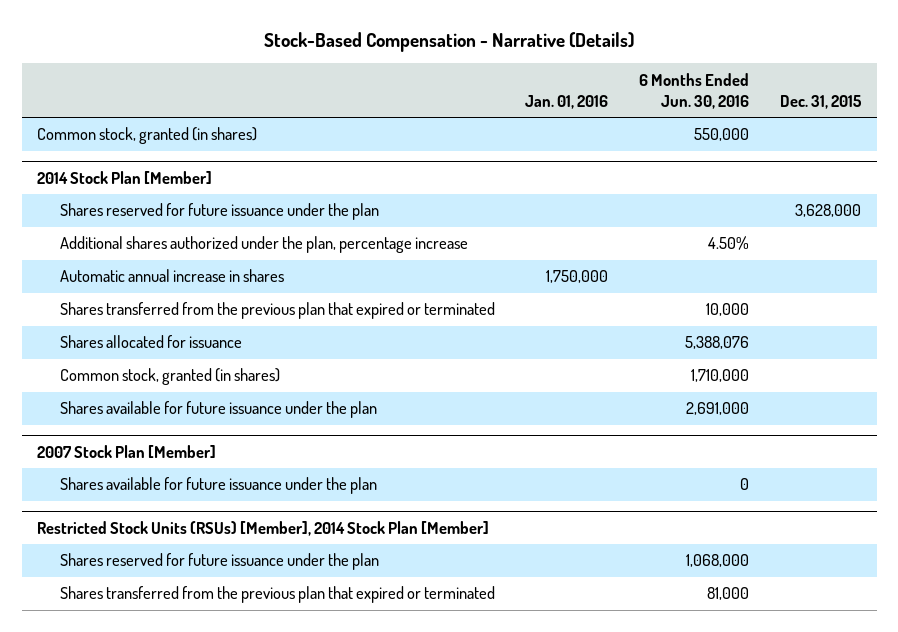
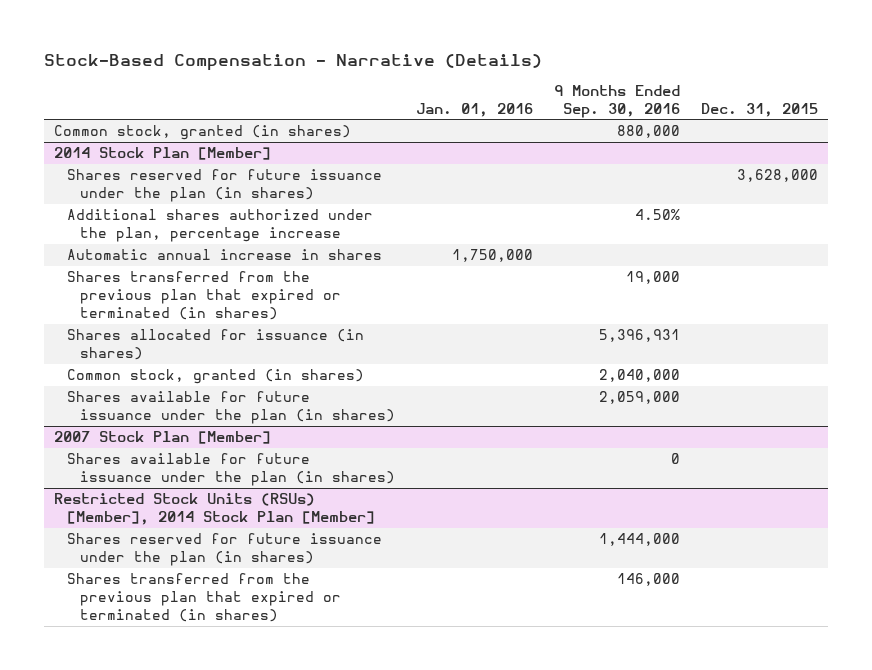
- | Jan. 01, 2016 | 6 Months Ended Jun. 30, 2016 | Dec. 31, 2015
+ | Jan. 01, 2016 | 9 Months Ended Sep. 30, 2016 | Dec. 31, 2015
@ 2014 Stock Plan [Member]
- Shares reserved for future issuance under the plan | | | 3,628,000
+ Shares reserved for future issuance under the plan (in shares) | | | 3,628,000
- Shares transferred from the previous plan that expired or terminated | | 10,000 |
- Shares allocated for issuance | | 5,388,076 |
+ Shares transferred from the previous plan that expired or terminated (in shares) | | 19,000 |
+ Shares allocated for issuance (in shares) | | 5,396,931 |
- Shares available for future issuance under the plan | | 2,691,000 |
+ Shares available for future issuance under the plan (in shares) | | 2,059,000 |
@ 2007 Stock Plan [Member]
- Shares available for future issuance under the plan | | 0 |
+ Shares available for future issuance under the plan (in shares) | | 0 |
@ Restricted Stock Units (RSUs) [Member], 2014 Stock Plan [Member]
- Shares reserved for future issuance under the plan | | 1,068,000 |
- Shares transferred from the previous plan that expired or terminated | | 81,000 |
+ Shares reserved for future issuance under the plan (in shares) | | 1,444,000 |
+ Shares transferred from the previous plan that expired or terminated (in shares) | | 146,000 |

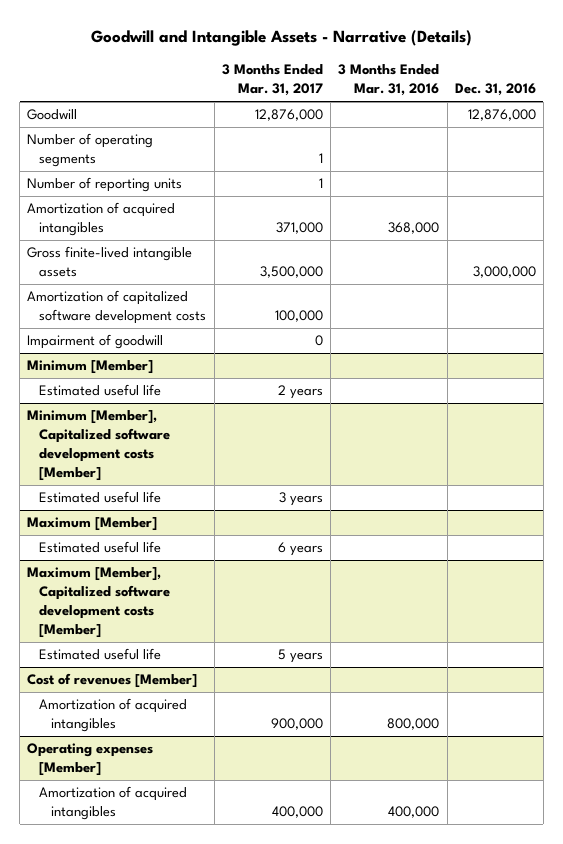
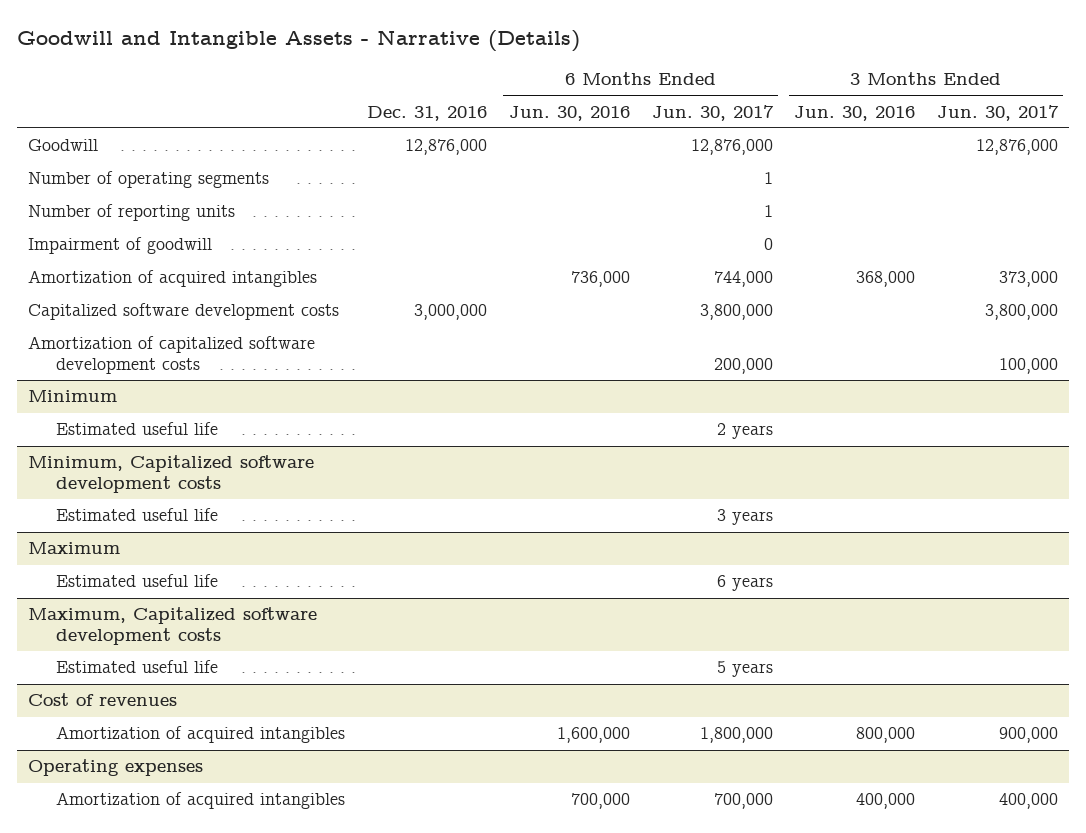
- | 3 Months Ended Mar. 31, 2017 | 3 Months Ended Mar. 31, 2016 | Dec. 31, 2016
+ | Dec. 31, 2016 | 6 Months Ended Jun. 30, 2016 | 6 Months Ended Jun. 30, 2017 | 3 Months Ended Jun. 30, 2016 | 3 Months Ended Jun. 30, 2017
moved up: Impairment of goodwill | | | 0 | |
- Gross finite-lived intangible assets | 3,500,000 | | 3,000,000
+ Capitalized software development costs | 3,000,000 | | 3,800,000 | | 3,800,000
- Minimum [Member]
+ Minimum
- Minimum [Member], Capitalized software development costs [Member]
+ Minimum, Capitalized software development costs
- Maximum [Member]
+ Maximum
- Maximum [Member], Capitalized software development costs [Member]
+ Maximum, Capitalized software development costs
- Cost of revenues [Member]
+ Cost of revenues
- Operating expenses [Member]
+ Operating expenses

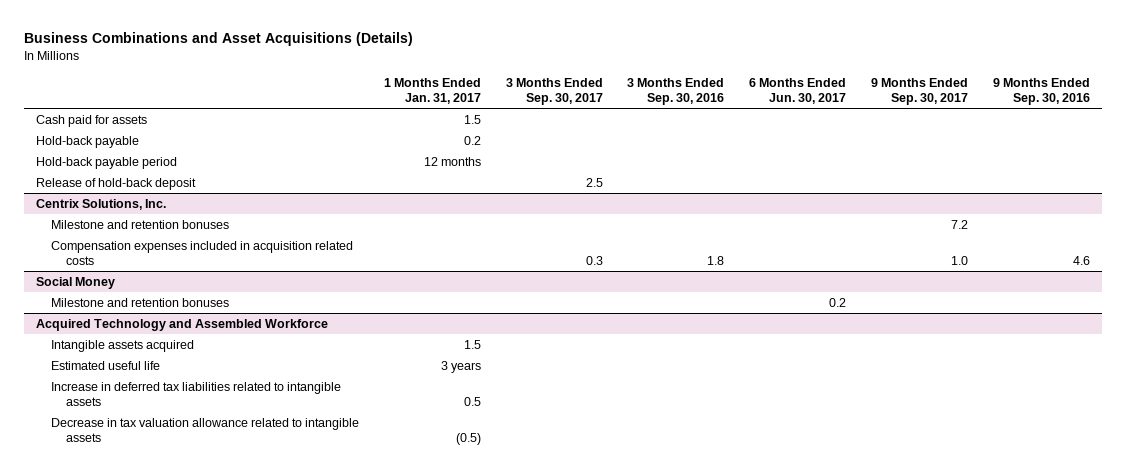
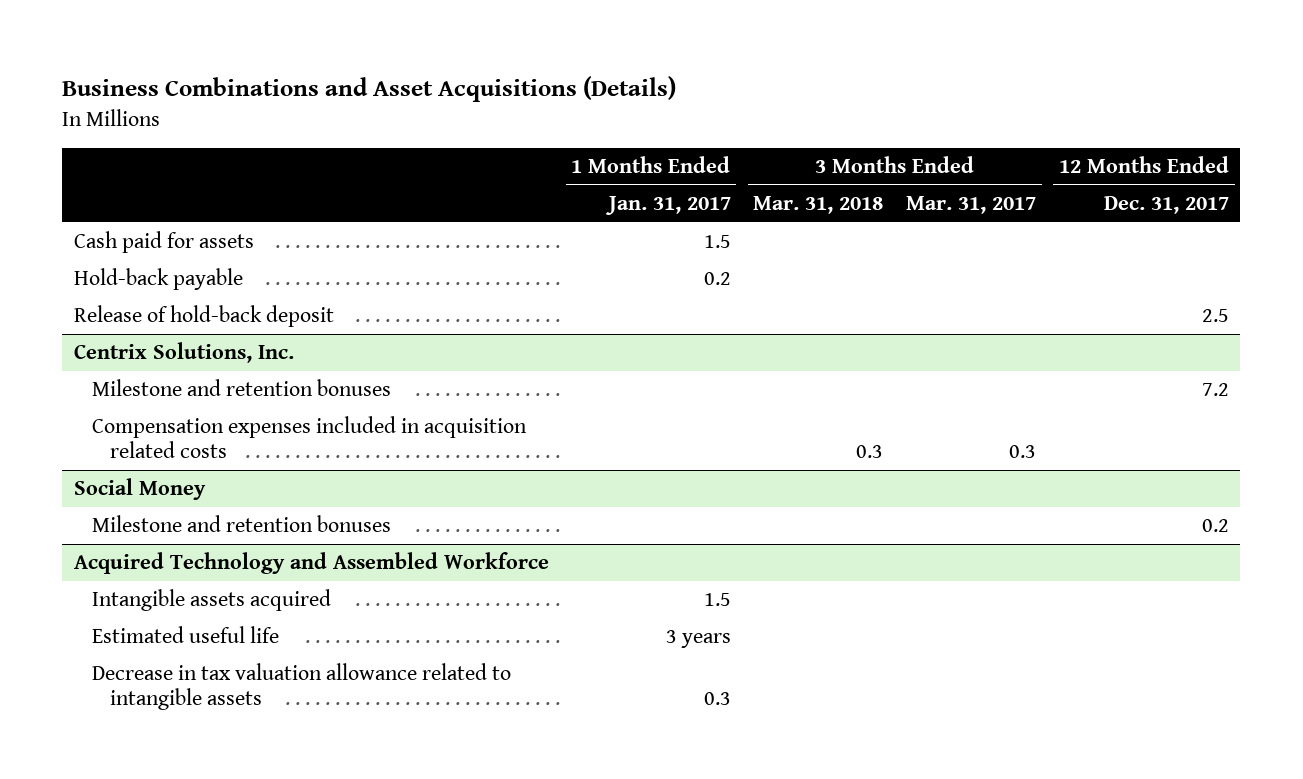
- | 1 Months Ended Jan. 31, 2017 | 3 Months Ended Sep. 30, 2017 | 3 Months Ended Sep. 30, 2016 | 6 Months Ended Jun. 30, 2017 | 9 Months Ended Sep. 30, 2017 | 9 Months Ended Sep. 30, 2016
+ | 1 Months Ended Jan. 31, 2017 | 3 Months Ended Mar. 31, 2018 | 3 Months Ended Mar. 31, 2017 | 12 Months Ended Dec. 31, 2017
- Hold-back payable period | 12 months | | | | |
@ Acquired Technology and Assembled Workforce
- Increase in deferred tax liabilities related to intangible assets | 0.5 | | | | |
- Decrease in tax valuation allowance related to intangible assets | (0.5) | | | | |
+ Decrease in tax valuation allowance related to intangible assets | 0.3 | | |

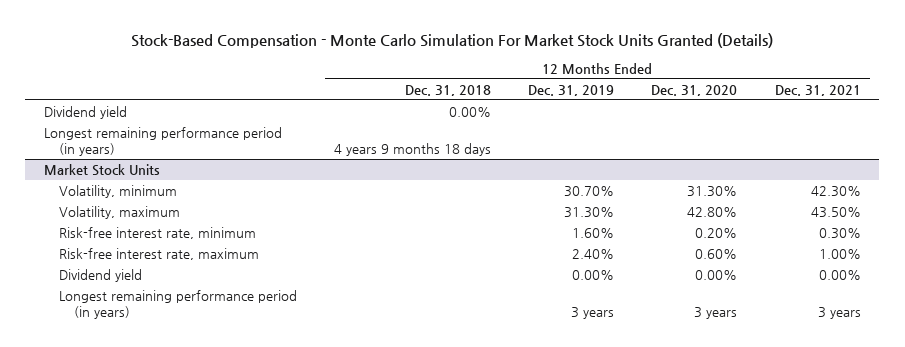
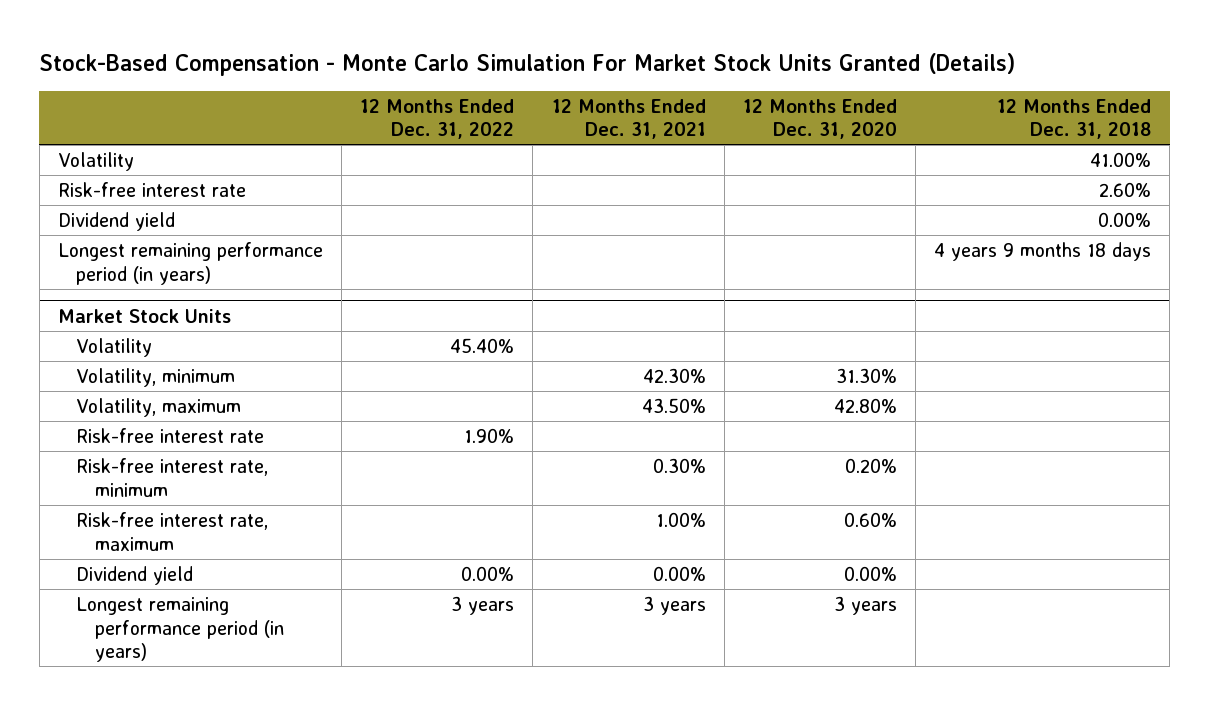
- | 12 Months Ended Dec. 31, 2018 | 12 Months Ended Dec. 31, 2019 | 12 Months Ended Dec. 31, 2020 | 12 Months Ended Dec. 31, 2021
+ | 12 Months Ended Dec. 31, 2022 | 12 Months Ended Dec. 31, 2021 | 12 Months Ended Dec. 31, 2020 | 12 Months Ended Dec. 31, 2018
+ Volatility | | | | 41.00%
+ Risk-free interest rate | | | | 2.60%
@ Market Stock Units
+ Volatility | 45.40% | | |
+ Risk-free interest rate | 1.90% | | |

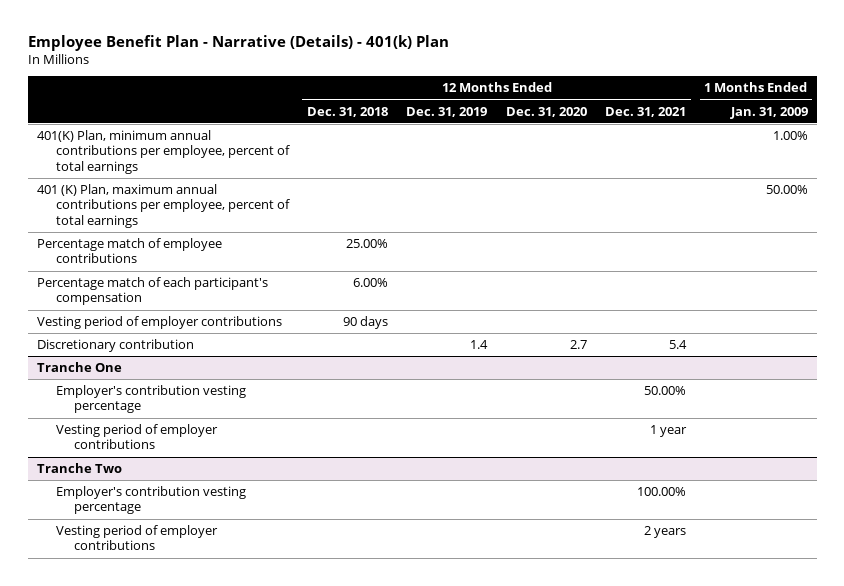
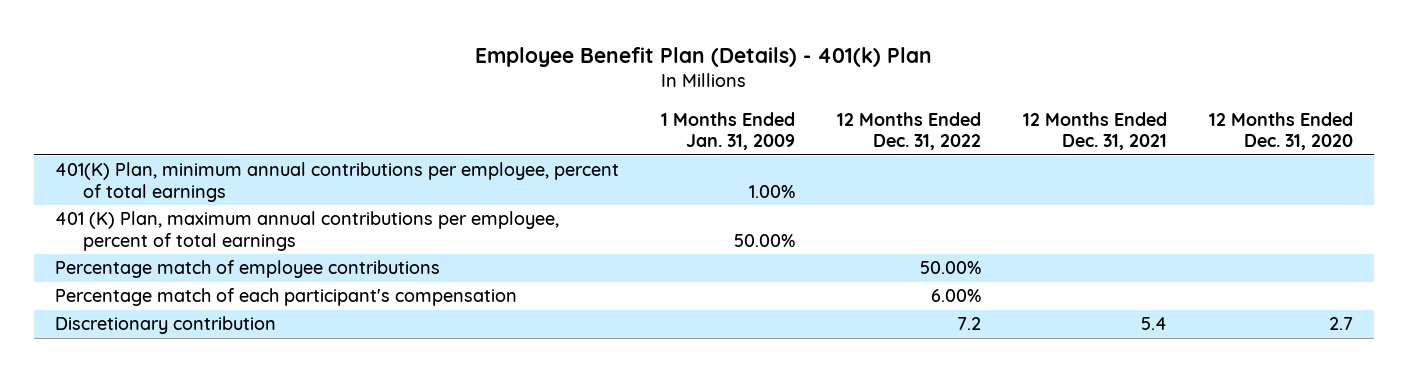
- Employee Benefit Plan - Narrative (Details) - 401(k) Plan
+ Employee Benefit Plan (Details) - 401(k) Plan
- | 12 Months Ended Dec. 31, 2018 | 12 Months Ended Dec. 31, 2019 | 12 Months Ended Dec. 31, 2020 | 12 Months Ended Dec. 31, 2021 | 1 Months Ended Jan. 31, 2009
+ | 1 Months Ended Jan. 31, 2009 | 12 Months Ended Dec. 31, 2022 | 12 Months Ended Dec. 31, 2021 | 12 Months Ended Dec. 31, 2020
- Vesting period of employer contributions | 90 days | | | |
- Tranche One
- Employer's contribution vesting percentage | | | | 50.00% |
- Vesting period of employer contributions | | | | 1 year |
- Tranche Two
- Employer's contribution vesting percentage | | | | 100.00% |
- Vesting period of employer contributions | | | | 2 years |

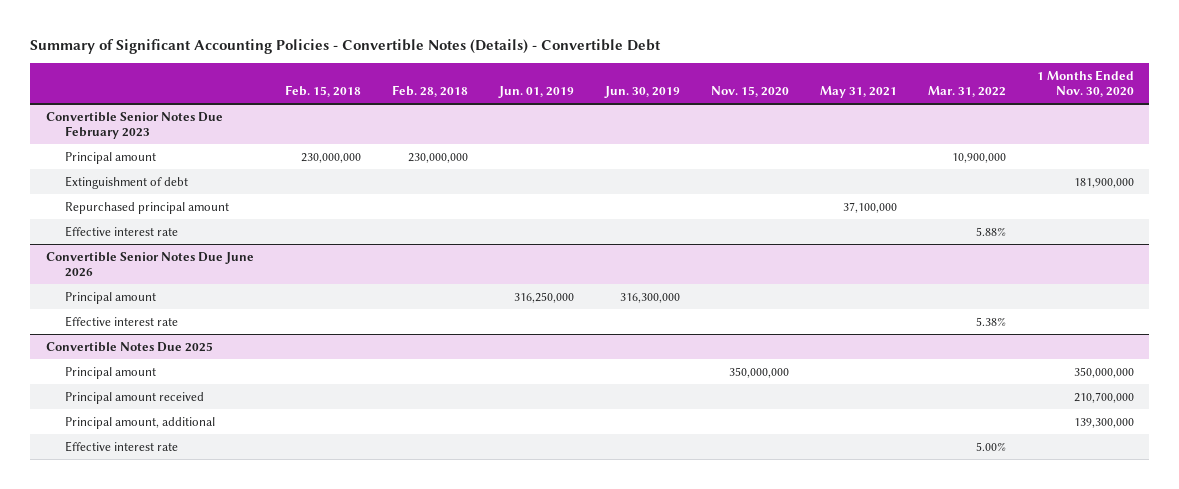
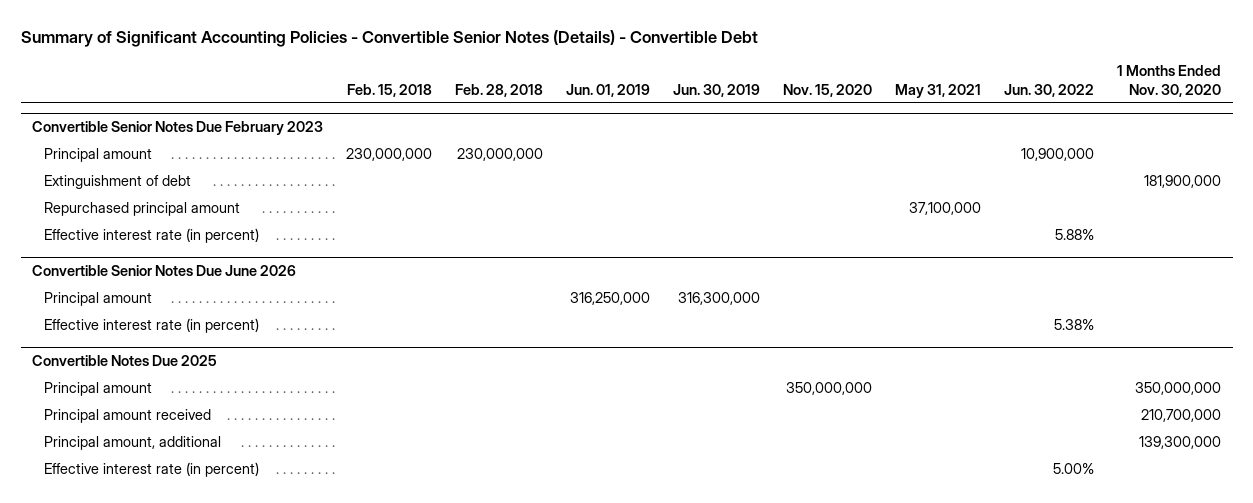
- Summary of Significant Accounting Policies - Convertible Notes (Details) - Convertible Debt
+ Summary of Significant Accounting Policies - Convertible Senior Notes (Details) - Convertible Debt
- | Feb. 15, 2018 | Feb. 28, 2018 | Jun. 01, 2019 | Jun. 30, 2019 | Nov. 15, 2020 | May 31, 2021 | Mar. 31, 2022 | 1 Months Ended Nov. 30, 2020
+ | Feb. 15, 2018 | Feb. 28, 2018 | Jun. 01, 2019 | Jun. 30, 2019 | Nov. 15, 2020 | May 31, 2021 | Jun. 30, 2022 | 1 Months Ended Nov. 30, 2020
@ Convertible Senior Notes Due February 2023
- Effective interest rate | | | | | | | 5.88% |
+ Effective interest rate (in percent) | | | | | | | 5.88% |
@ Convertible Senior Notes Due June 2026
- Effective interest rate | | | | | | | 5.38% |
+ Effective interest rate (in percent) | | | | | | | 5.38% |
@ Convertible Notes Due 2025
- Effective interest rate | | | | | | | 5.00% |
+ Effective interest rate (in percent) | | | | | | | 5.00% |

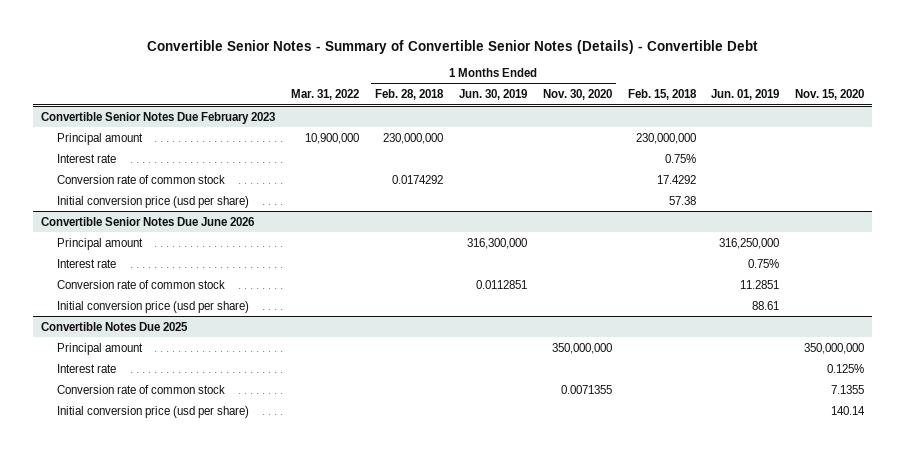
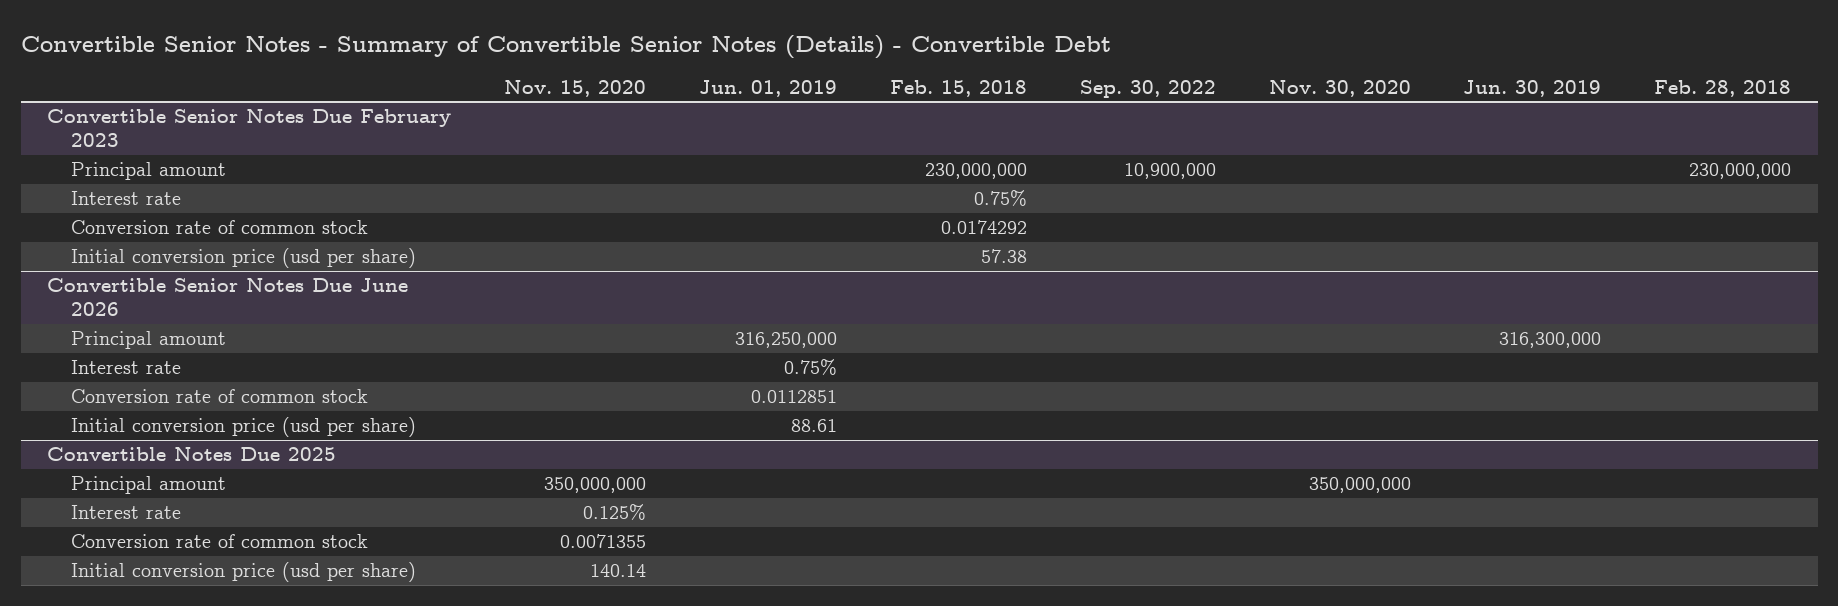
- | Mar. 31, 2022 | 1 Months Ended Feb. 28, 2018 | 1 Months Ended Jun. 30, 2019 | 1 Months Ended Nov. 30, 2020 | Feb. 15, 2018 | Jun. 01, 2019 | Nov. 15, 2020
+ | Nov. 15, 2020 | Jun. 01, 2019 | Feb. 15, 2018 | Sep. 30, 2022 | Nov. 30, 2020 | Jun. 30, 2019 | Feb. 28, 2018
@ Convertible Senior Notes Due February 2023
- Conversion rate of common stock | | 0.0174292 | | | 17.4292 | |
+ Conversion rate of common stock | | | 0.0174292 | | | |
@ Convertible Senior Notes Due June 2026
- Conversion rate of common stock | | | 0.0112851 | | | 11.2851 |
+ Conversion rate of common stock | | 0.0112851 | | | | |
@ Convertible Notes Due 2025
- Conversion rate of common stock | | | | 0.0071355 | | | 7.1355
+ Conversion rate of common stock | 0.0071355 | | | | | |

